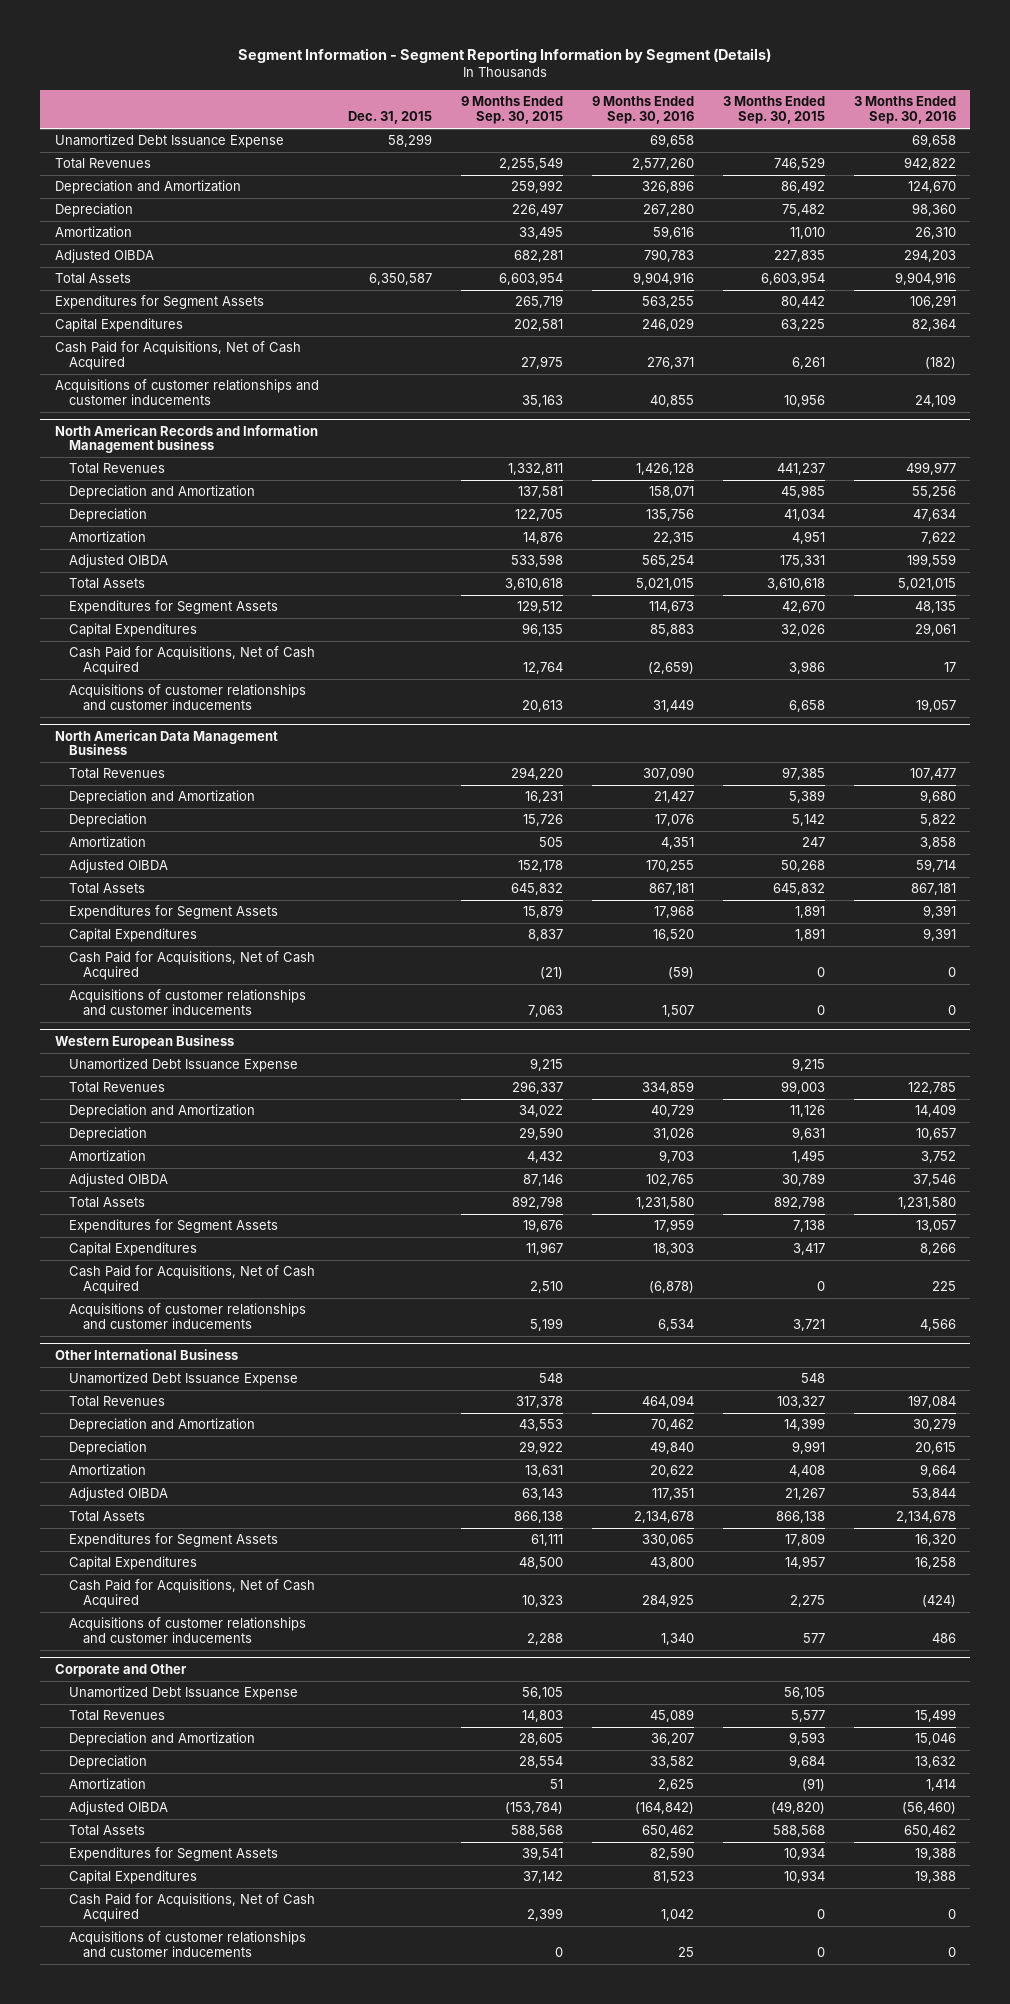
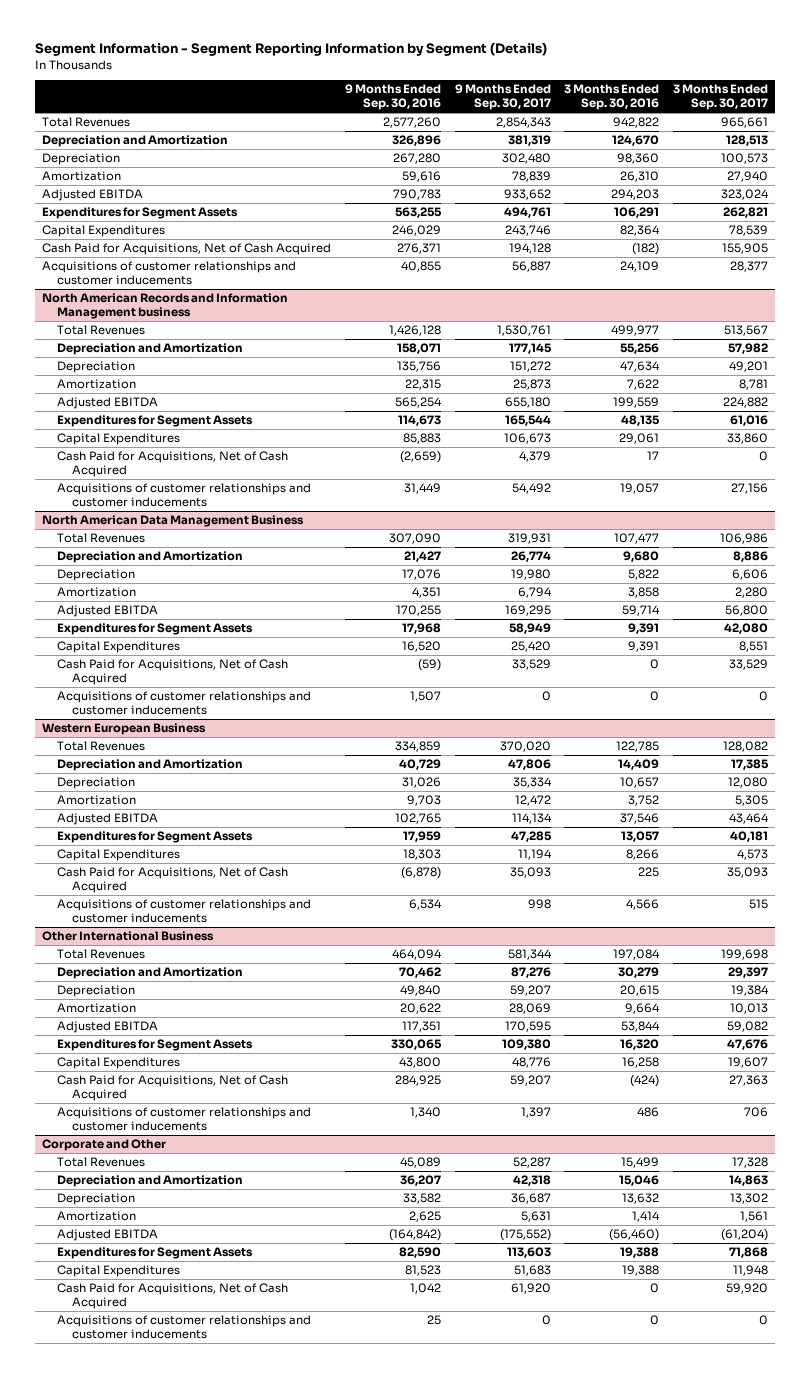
- | Dec. 31, 2015 | 9 Months Ended Sep. 30, 2015 | 9 Months Ended Sep. 30, 2016 | 3 Months Ended Sep. 30, 2015 | 3 Months Ended Sep. 30, 2016
+ | 9 Months Ended Sep. 30, 2016 | 9 Months Ended Sep. 30, 2017 | 3 Months Ended Sep. 30, 2016 | 3 Months Ended Sep. 30, 2017
- Unamortized Debt Issuance Expense | 58,299 | | 69,658 | | 69,658
- Adjusted OIBDA | | 682,281 | 790,783 | 227,835 | 294,203
- Total Assets | 6,350,587 | 6,603,954 | 9,904,916 | 6,603,954 | 9,904,916
+ Adjusted EBITDA | 790,783 | 933,652 | 294,203 | 323,024
@ North American Records and Information Management business
- Adjusted OIBDA | | 533,598 | 565,254 | 175,331 | 199,559
- Total Assets | | 3,610,618 | 5,021,015 | 3,610,618 | 5,021,015
+ Adjusted EBITDA | 565,254 | 655,180 | 199,559 | 224,882
@ North American Data Management Business
- Adjusted OIBDA | | 152,178 | 170,255 | 50,268 | 59,714
- Total Assets | | 645,832 | 867,181 | 645,832 | 867,181
+ Adjusted EBITDA | 170,255 | 169,295 | 59,714 | 56,800
@ Western European Business
- Unamortized Debt Issuance Expense | | 9,215 | | 9,215 |
- Adjusted OIBDA | | 87,146 | 102,765 | 30,789 | 37,546
- Total Assets | | 892,798 | 1,231,580 | 892,798 | 1,231,580
+ Adjusted EBITDA | 102,765 | 114,134 | 37,546 | 43,464
@ Other International Business
- Unamortized Debt Issuance Expense | | 548 | | 548 |
- Adjusted OIBDA | | 63,143 | 117,351 | 21,267 | 53,844
- Total Assets | | 866,138 | 2,134,678 | 866,138 | 2,134,678
+ Adjusted EBITDA | 117,351 | 170,595 | 53,844 | 59,082
@ Corporate and Other
- Unamortized Debt Issuance Expense | | 56,105 | | 56,105 |
- Adjusted OIBDA | | (153,784) | (164,842) | (49,820) | (56,460)
- Total Assets | | 588,568 | 650,462 | 588,568 | 650,462
+ Adjusted EBITDA | (164,842) | (175,552) | (56,460) | (61,204)

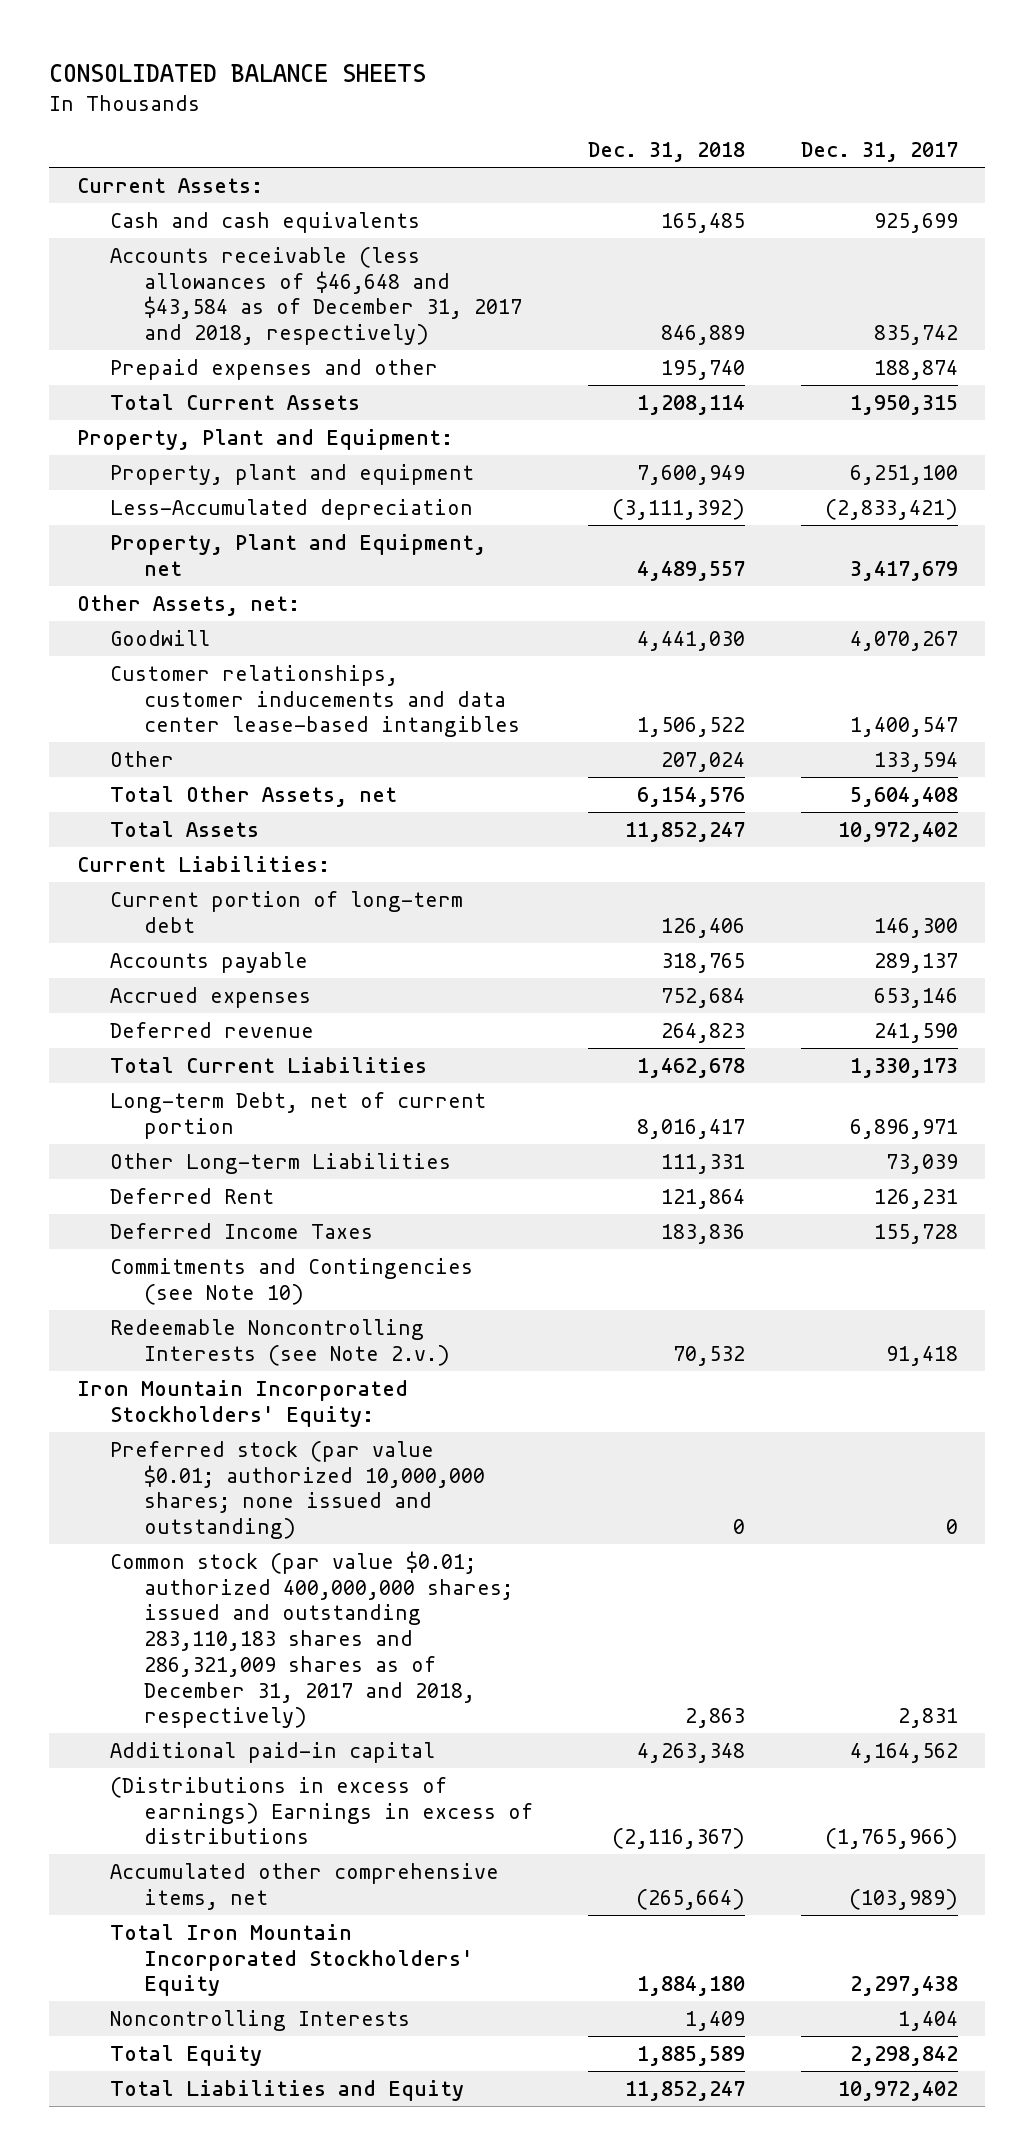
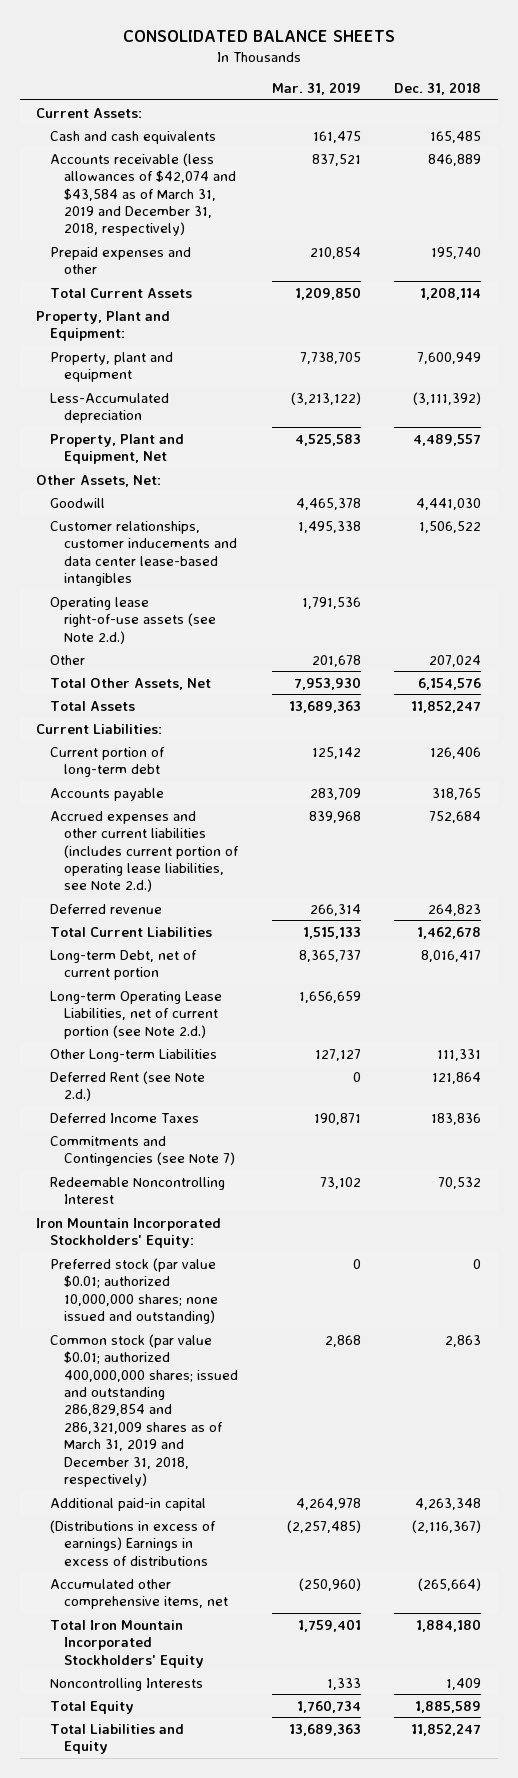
- | Dec. 31, 2018 | Dec. 31, 2017
+ | Mar. 31, 2019 | Dec. 31, 2018
- Accounts receivable (less allowances of $46,648 and $43,584 as of December 31, 2017 and 2018, respectively) | 846,889 | 835,742
+ Accounts receivable (less allowances of $42,074 and $43,584 as of March 31, 2019 and December 31, 2018, respectively) | 837,521 | 846,889
- Property, Plant and Equipment, net | 4,489,557 | 3,417,679
- Other Assets, net:
+ Property, Plant and Equipment, Net | 4,525,583 | 4,489,557
+ Other Assets, Net:
+ Operating lease right-of-use assets (see Note 2.d.) | 1,791,536 |
- Total Other Assets, net | 6,154,576 | 5,604,408
+ Total Other Assets, Net | 7,953,930 | 6,154,576
- Accrued expenses | 752,684 | 653,146
+ Accrued expenses and other current liabilities (includes current portion of operating lease liabilities, see Note 2.d.) | 839,968 | 752,684
+ Long-term Operating Lease Liabilities, net of current portion (see Note 2.d.) | 1,656,659 |
- Deferred Rent | 121,864 | 126,231
+ Deferred Rent (see Note 2.d.) | 0 | 121,864
- Commitments and Contingencies (see Note 10)
- Redeemable Noncontrolling Interests (see Note 2.v.) | 70,532 | 91,418
+ Commitments and Contingencies (see Note 7)
+ Redeemable Noncontrolling Interest | 73,102 | 70,532
- Common stock (par value $0.01; authorized 400,000,000 shares; issued and outstanding 283,110,183 shares and 286,321,009 shares as of December 31, 2017 and 2018, respectively) | 2,863 | 2,831
+ Common stock (par value $0.01; authorized 400,000,000 shares; issued and outstanding 286,829,854 and 286,321,009 shares as of March 31, 2019 and December 31, 2018, respectively) | 2,868 | 2,863

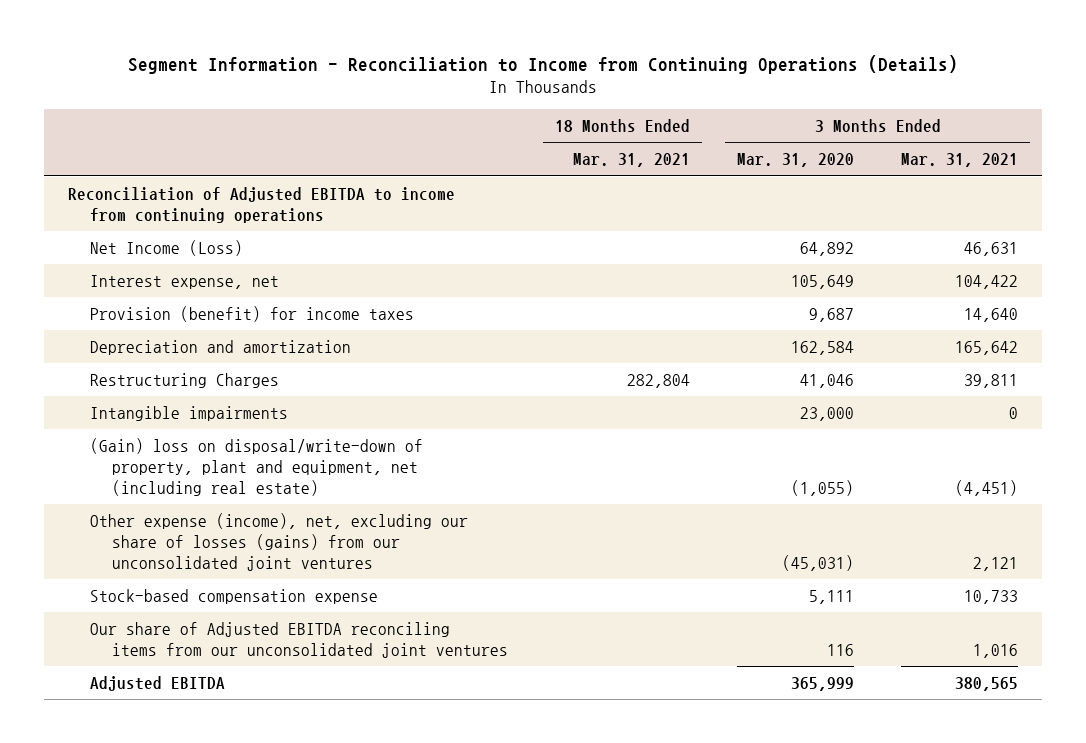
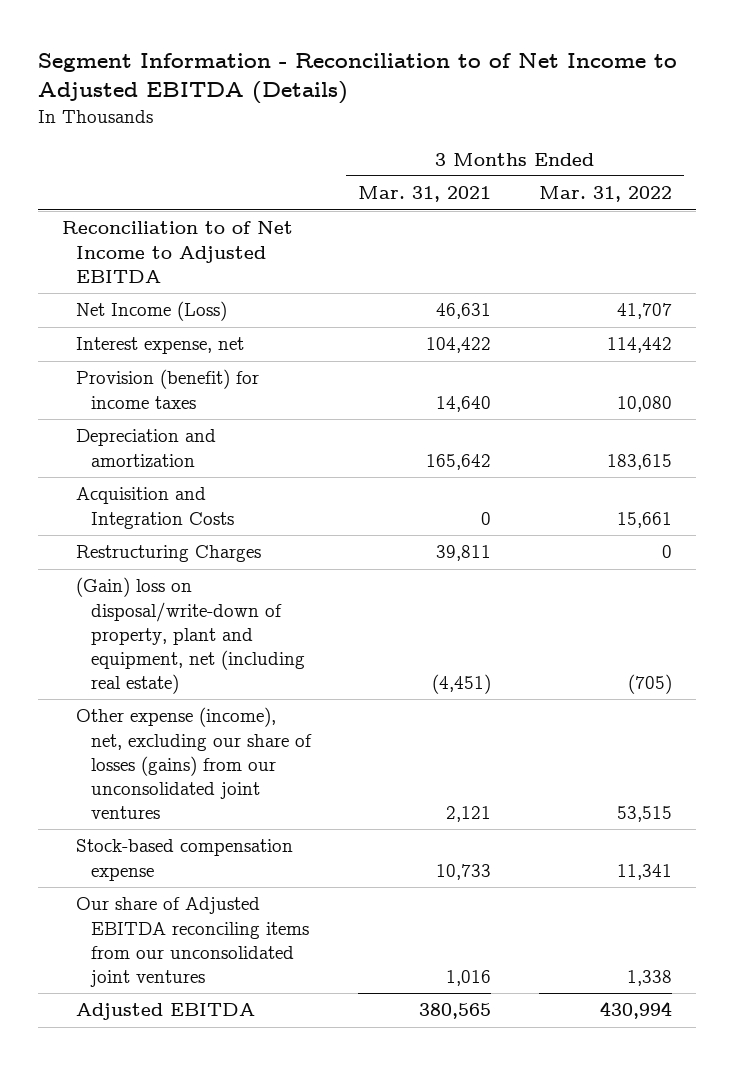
- Segment Information - Reconciliation to Income from Continuing Operations (Details)
+ Segment Information - Reconciliation to of Net Income to Adjusted EBITDA (Details)
- | 18 Months Ended Mar. 31, 2021 | 3 Months Ended Mar. 31, 2020 | 3 Months Ended Mar. 31, 2021
+ | 3 Months Ended Mar. 31, 2021 | 3 Months Ended Mar. 31, 2022
- Reconciliation of Adjusted EBITDA to income from continuing operations
+ Reconciliation to of Net Income to Adjusted EBITDA
+ Acquisition and Integration Costs | 0 | 15,661
- Intangible impairments | | 23,000 | 0

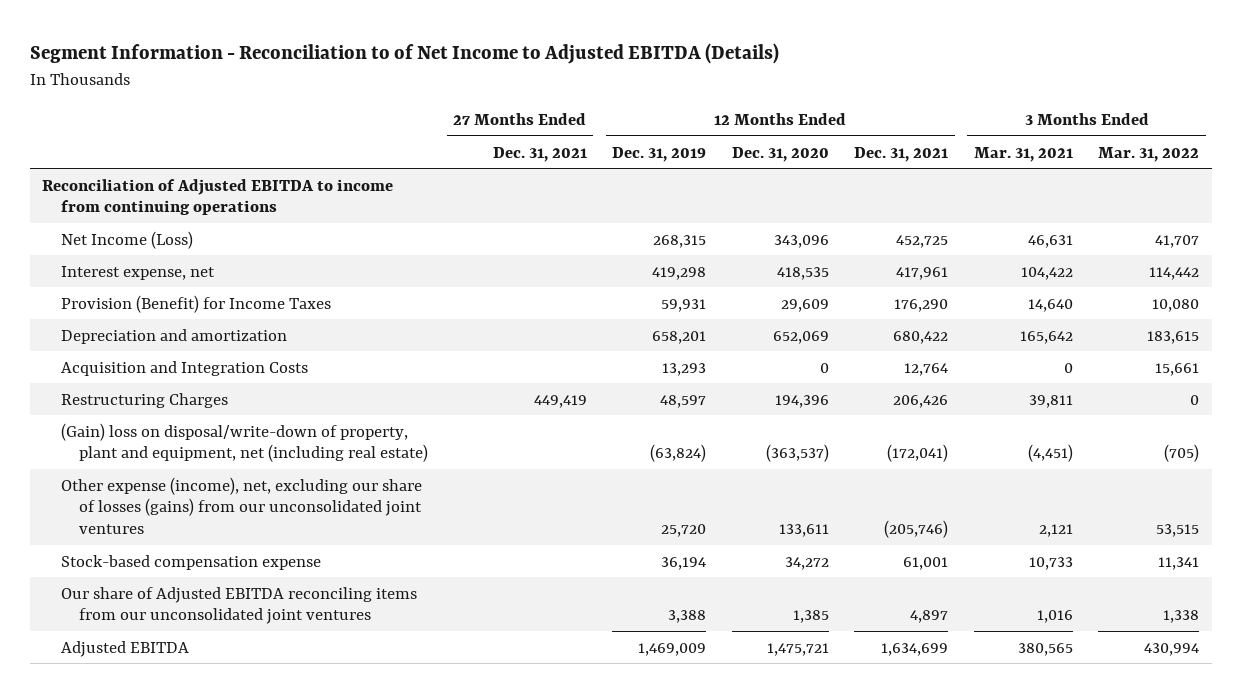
- | 3 Months Ended Mar. 31, 2021 | 3 Months Ended Mar. 31, 2022
+ | 27 Months Ended Dec. 31, 2021 | 12 Months Ended Dec. 31, 2019 | 12 Months Ended Dec. 31, 2020 | 12 Months Ended Dec. 31, 2021 | 3 Months Ended Mar. 31, 2021 | 3 Months Ended Mar. 31, 2022
- Reconciliation to of Net Income to Adjusted EBITDA
+ Reconciliation of Adjusted EBITDA to income from continuing operations
- Provision (benefit) for income taxes | 14,640 | 10,080
+ Provision (Benefit) for Income Taxes | | 59,931 | 29,609 | 176,290 | 14,640 | 10,080

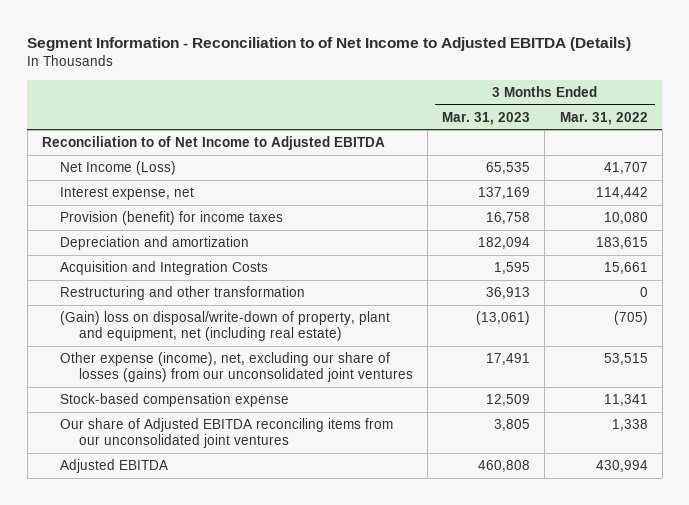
- | 27 Months Ended Dec. 31, 2021 | 12 Months Ended Dec. 31, 2019 | 12 Months Ended Dec. 31, 2020 | 12 Months Ended Dec. 31, 2021 | 3 Months Ended Mar. 31, 2021 | 3 Months Ended Mar. 31, 2022
+ | 3 Months Ended Mar. 31, 2023 | 3 Months Ended Mar. 31, 2022
- Reconciliation of Adjusted EBITDA to income from continuing operations
+ Reconciliation to of Net Income to Adjusted EBITDA
- Provision (Benefit) for Income Taxes | | 59,931 | 29,609 | 176,290 | 14,640 | 10,080
+ Provision (benefit) for income taxes | 16,758 | 10,080
- Restructuring Charges | 449,419 | 48,597 | 194,396 | 206,426 | 39,811 | 0
+ Restructuring and other transformation | 36,913 | 0

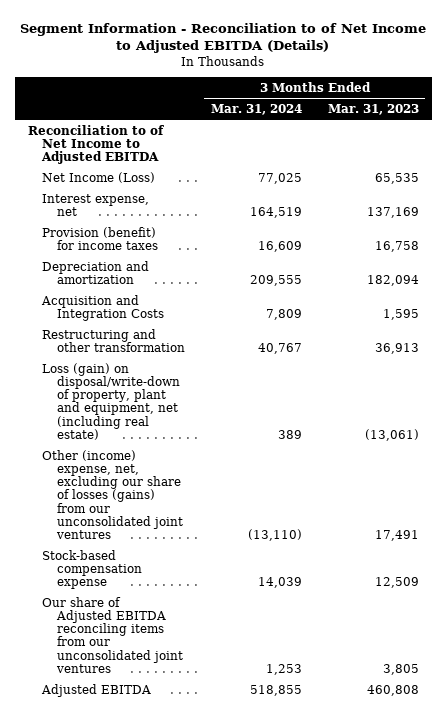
- | 3 Months Ended Mar. 31, 2023 | 3 Months Ended Mar. 31, 2022
+ | 3 Months Ended Mar. 31, 2024 | 3 Months Ended Mar. 31, 2023
- (Gain) loss on disposal/write-down of property, plant and equipment, net (including real estate) | (13,061) | (705)
- Other expense (income), net, excluding our share of losses (gains) from our unconsolidated joint ventures | 17,491 | 53,515
+ Loss (gain) on disposal/write-down of property, plant and equipment, net (including real estate) | 389 | (13,061)
+ Other (income) expense, net, excluding our share of losses (gains) from our unconsolidated joint ventures | (13,110) | 17,491

